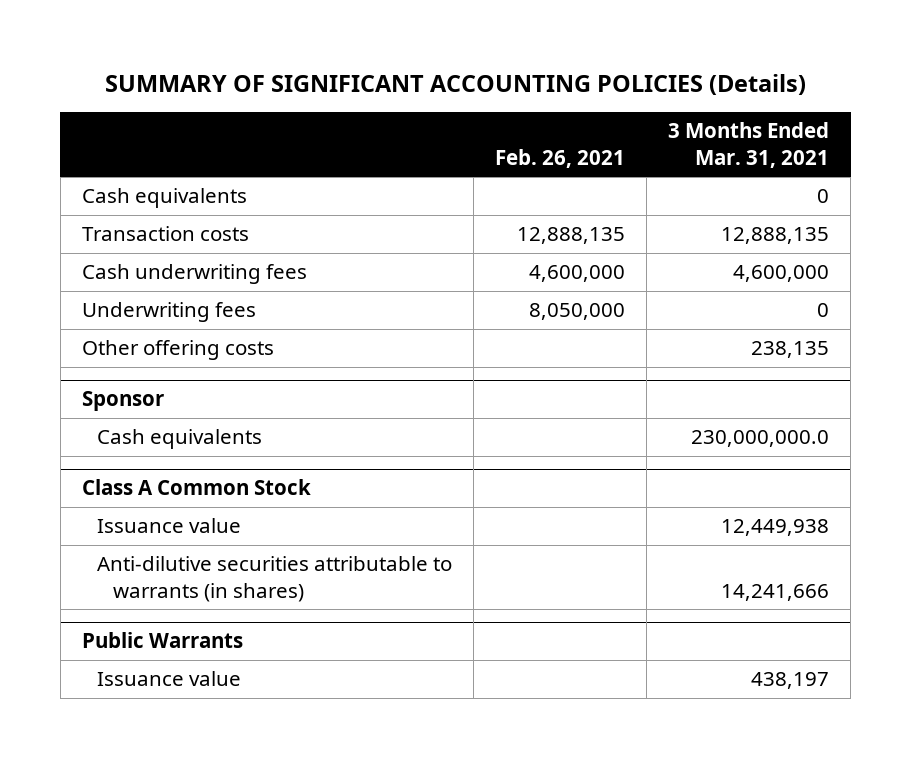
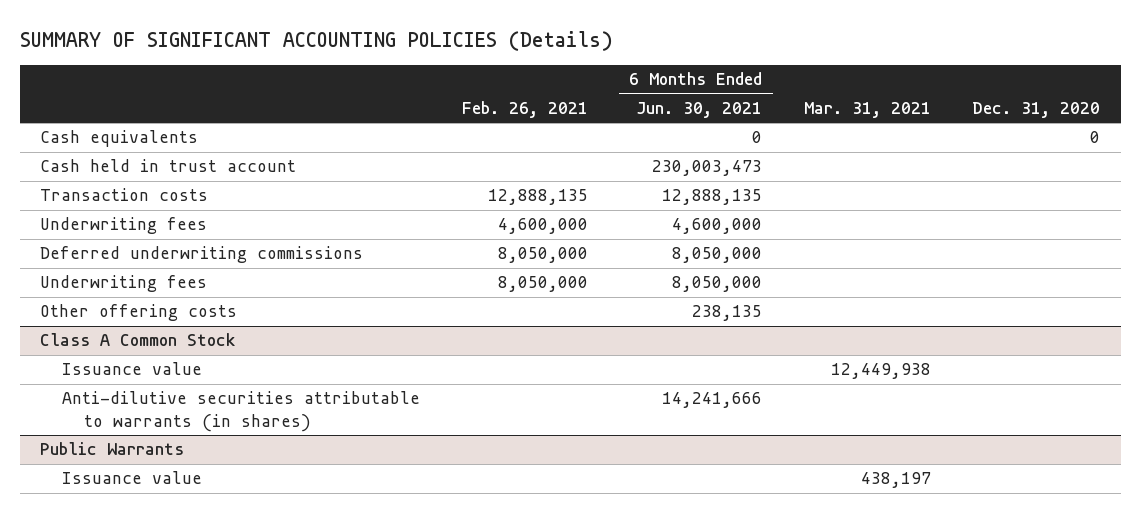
- | Feb. 26, 2021 | 3 Months Ended Mar. 31, 2021
+ | Feb. 26, 2021 | 6 Months Ended Jun. 30, 2021 | Mar. 31, 2021 | Dec. 31, 2020
+ Cash held in trust account | | 230,003,473 | |
- Cash underwriting fees | 4,600,000 | 4,600,000
+ Underwriting fees | 4,600,000 | 4,600,000 | |
+ Deferred underwriting commissions | 8,050,000 | 8,050,000 | |
- Sponsor
- Cash equivalents | | 230,000,000.0

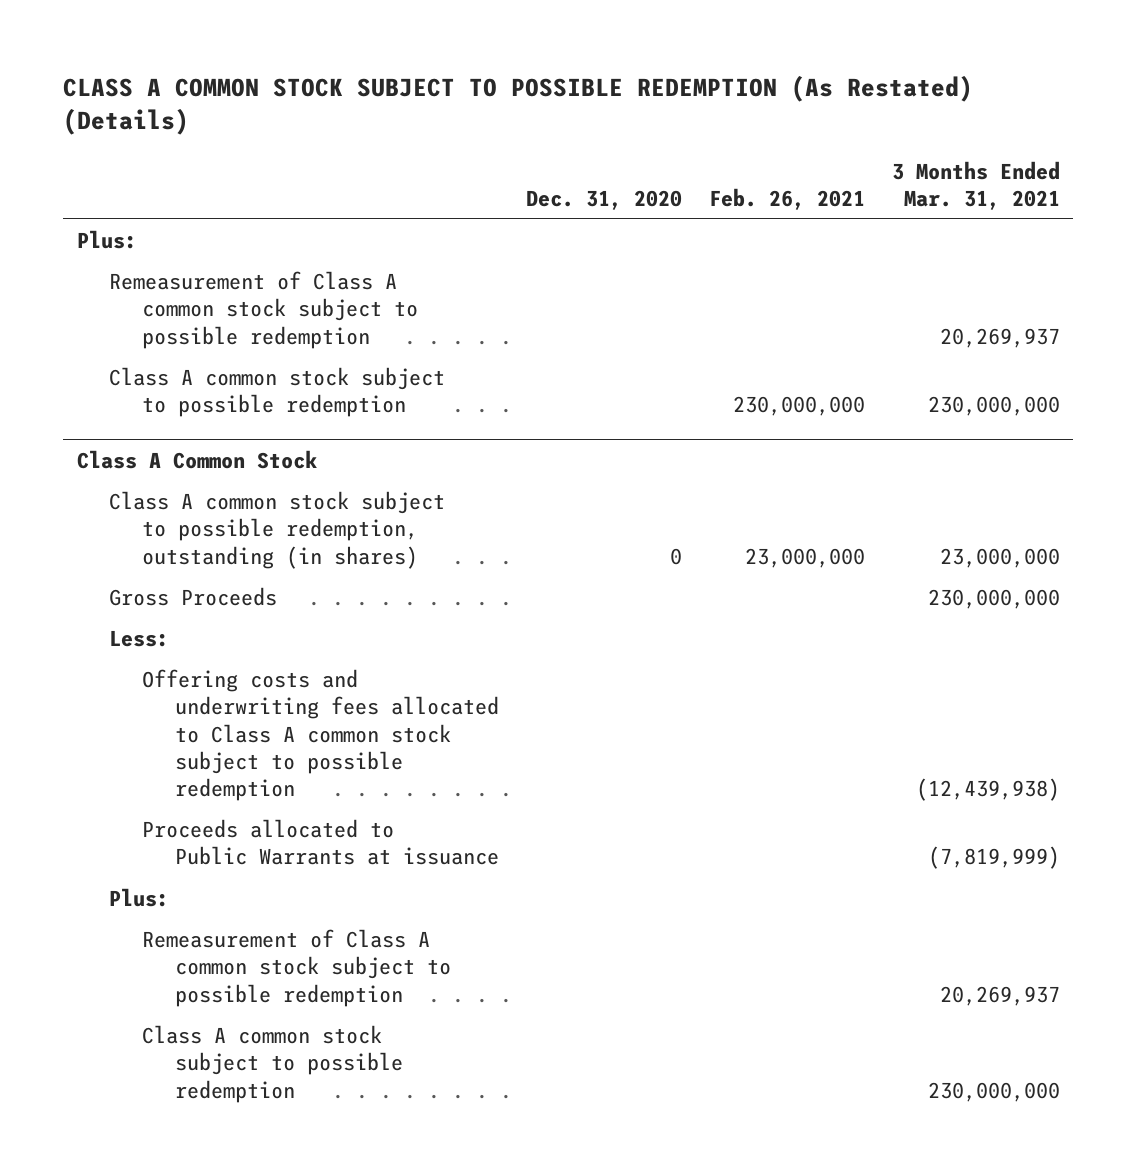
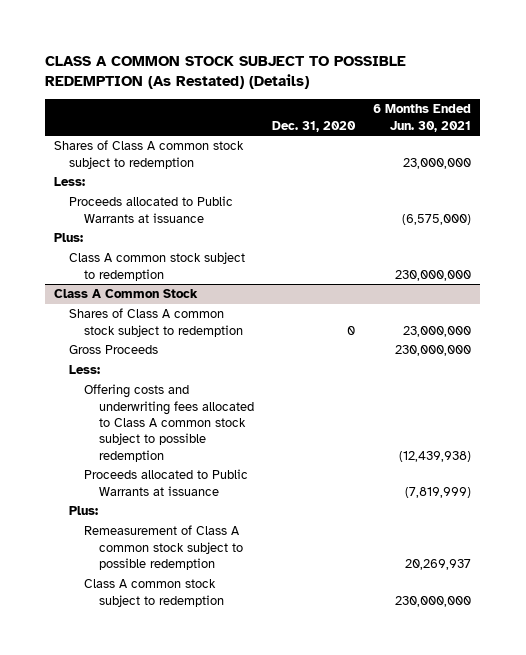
- | Dec. 31, 2020 | Feb. 26, 2021 | 3 Months Ended Mar. 31, 2021
+ | Dec. 31, 2020 | 6 Months Ended Jun. 30, 2021
+ Shares of Class A common stock subject to redemption | | 23,000,000
+ Less:
+ Proceeds allocated to Public Warrants at issuance | | (6,575,000)
- Remeasurement of Class A common stock subject to possible redemption | | | 20,269,937
- Class A common stock subject to possible redemption | | 230,000,000 | 230,000,000
+ Class A common stock subject to redemption | | 230,000,000
@ Class A Common Stock
- Class A common stock subject to possible redemption, outstanding (in shares) | 0 | 23,000,000 | 23,000,000
+ Shares of Class A common stock subject to redemption | 0 | 23,000,000
- Class A common stock subject to possible redemption | | | 230,000,000
+ Class A common stock subject to redemption | | 230,000,000

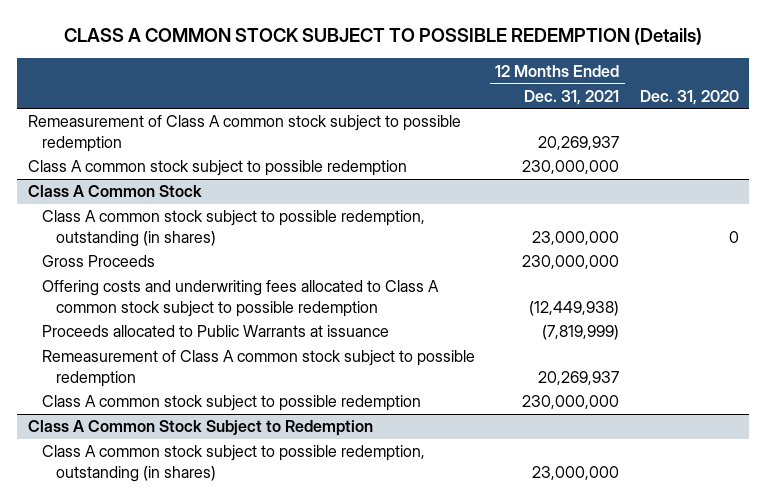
- CLASS A COMMON STOCK SUBJECT TO POSSIBLE REDEMPTION (As Restated) (Details)
+ CLASS A COMMON STOCK SUBJECT TO POSSIBLE REDEMPTION (Details)
- | Dec. 31, 2020 | 6 Months Ended Jun. 30, 2021
+ | 12 Months Ended Dec. 31, 2021 | Dec. 31, 2020
- Shares of Class A common stock subject to redemption | | 23,000,000
- Less:
- Proceeds allocated to Public Warrants at issuance | | (6,575,000)
- Plus:
- Class A common stock subject to redemption | | 230,000,000
+ Remeasurement of Class A common stock subject to possible redemption | 20,269,937 |
+ Class A common stock subject to possible redemption | 230,000,000 |
@ Class A Common Stock
- Shares of Class A common stock subject to redemption | 0 | 23,000,000
+ Class A common stock subject to possible redemption, outstanding (in shares) | 23,000,000 | 0
- Less:
- Plus:
- Class A common stock subject to redemption | | 230,000,000
+ Class A common stock subject to possible redemption | 230,000,000 |
+ Class A Common Stock Subject to Redemption
+ Class A common stock subject to possible redemption, outstanding (in shares) | 23,000,000 |

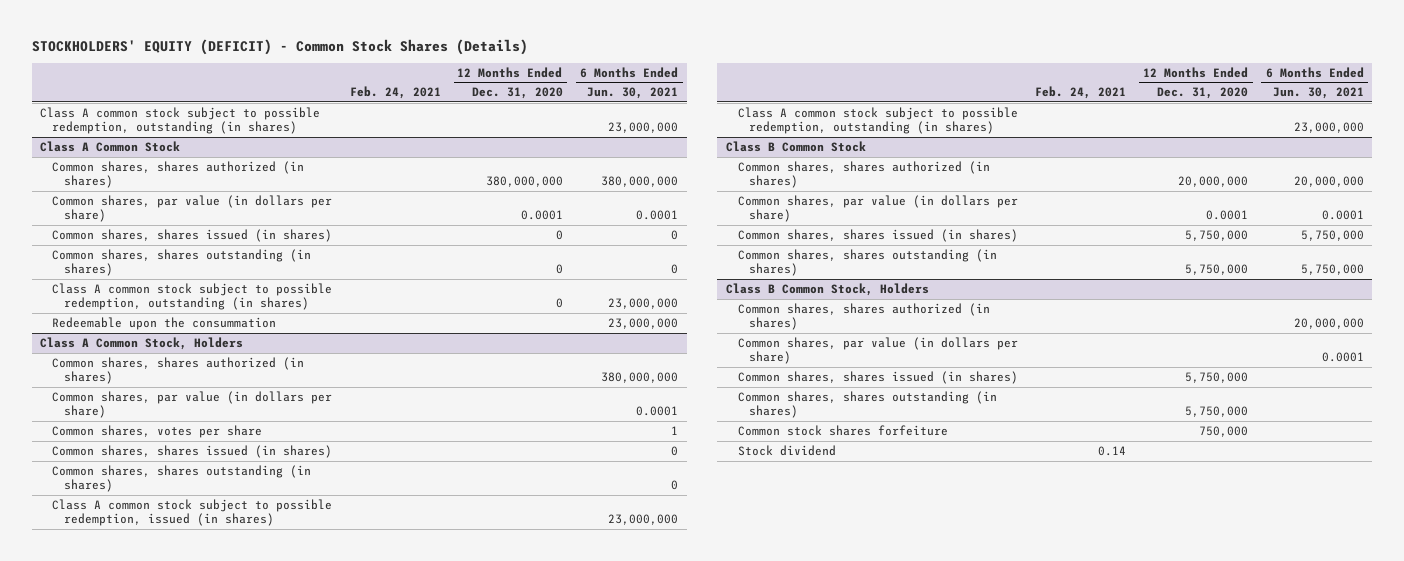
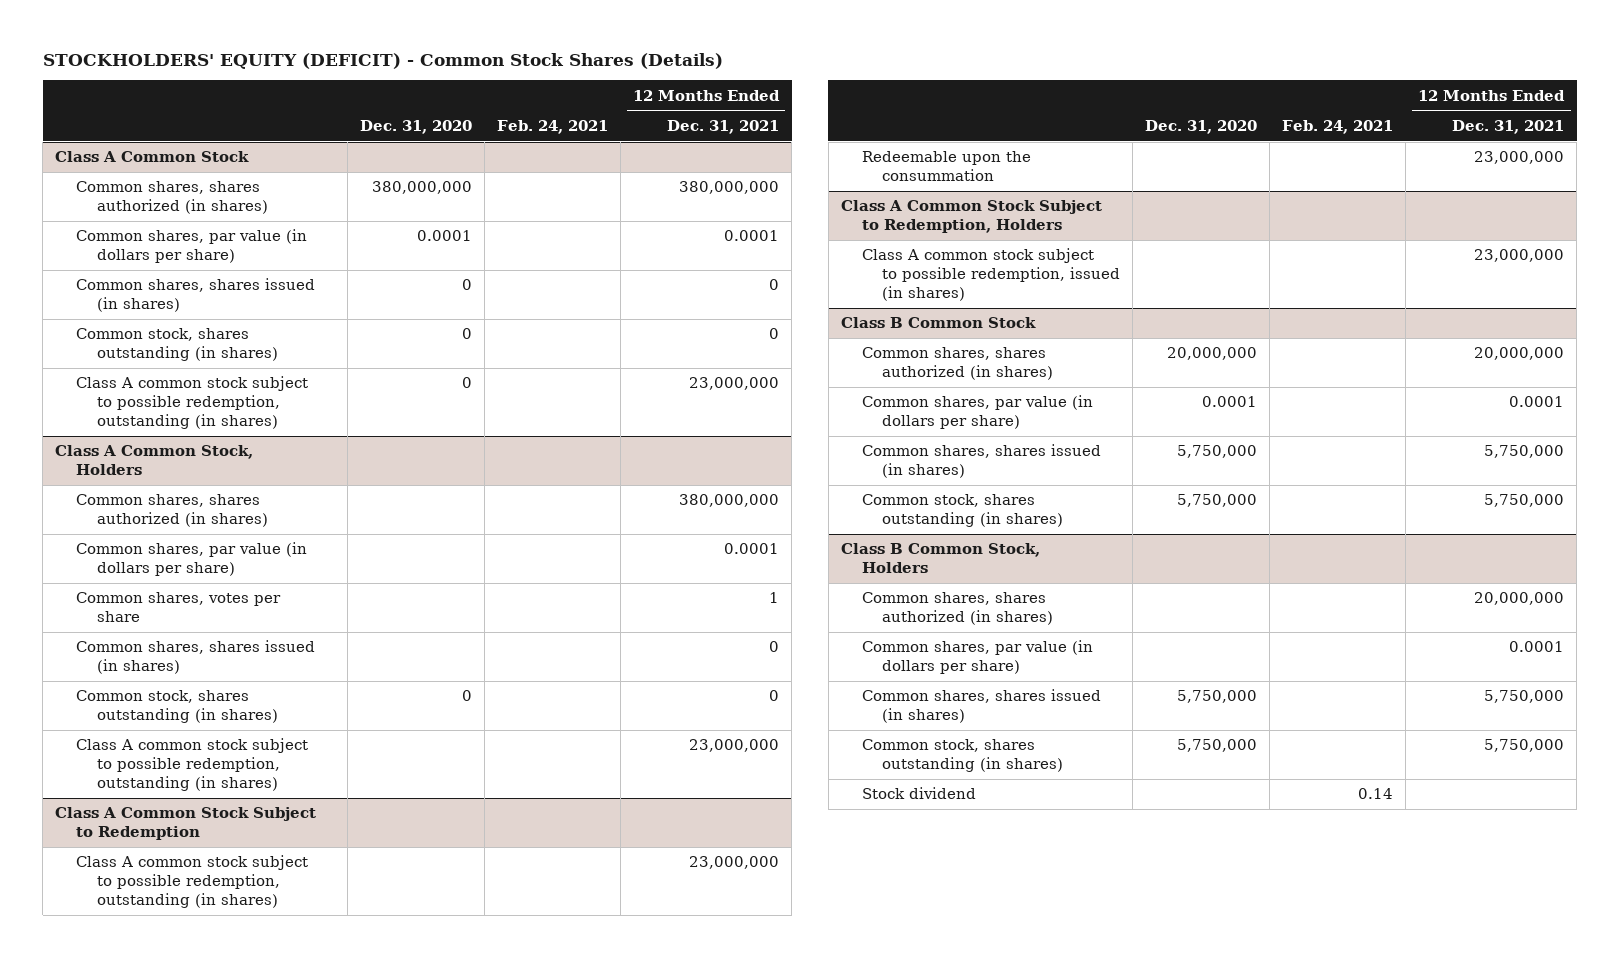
- | Feb. 24, 2021 | 12 Months Ended Dec. 31, 2020 | 6 Months Ended Jun. 30, 2021
+ | Dec. 31, 2020 | Feb. 24, 2021 | 12 Months Ended Dec. 31, 2021
- Class A common stock subject to possible redemption, outstanding (in shares) | | | 23,000,000
@ Class A Common Stock
- Common shares, shares outstanding (in shares) | | 0 | 0
+ Common stock, shares outstanding (in shares) | 0 | | 0
- Redeemable upon the consummation | | | 23,000,000
@ Class A Common Stock, Holders
- Common shares, shares outstanding (in shares) | | | 0
- Class A common stock subject to possible redemption, issued (in shares) | | | 23,000,000
+ Common stock, shares outstanding (in shares) | 0 | | 0
+ Class A Common Stock Subject to Redemption
+ Class A common stock subject to possible redemption, outstanding (in shares) | | | 23,000,000
+ Redeemable upon the consummation | | | 23,000,000
+ Class A Common Stock Subject to Redemption, Holders
+ Class A common stock subject to possible redemption, issued (in shares) | | | 23,000,000
@ Class B Common Stock
- Common shares, shares outstanding (in shares) | | 5,750,000 | 5,750,000
+ Common stock, shares outstanding (in shares) | 5,750,000 | | 5,750,000
@ Class B Common Stock, Holders
- Common shares, shares outstanding (in shares) | | 5,750,000 |
- Common stock shares forfeiture | | 750,000 |
+ Common stock, shares outstanding (in shares) | 5,750,000 | | 5,750,000

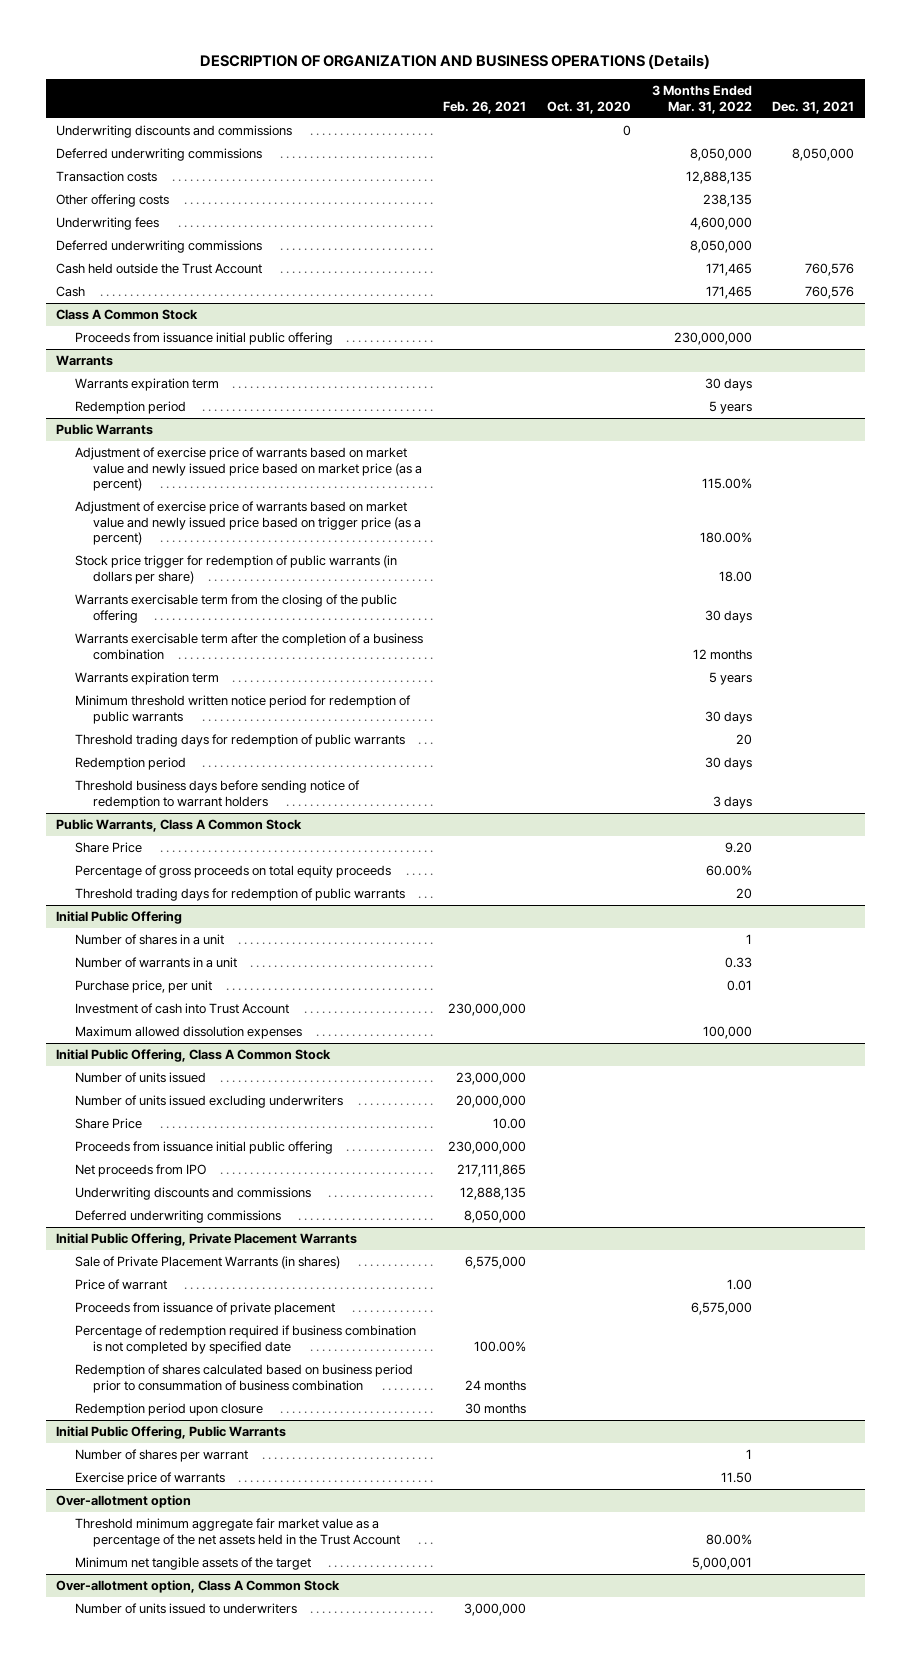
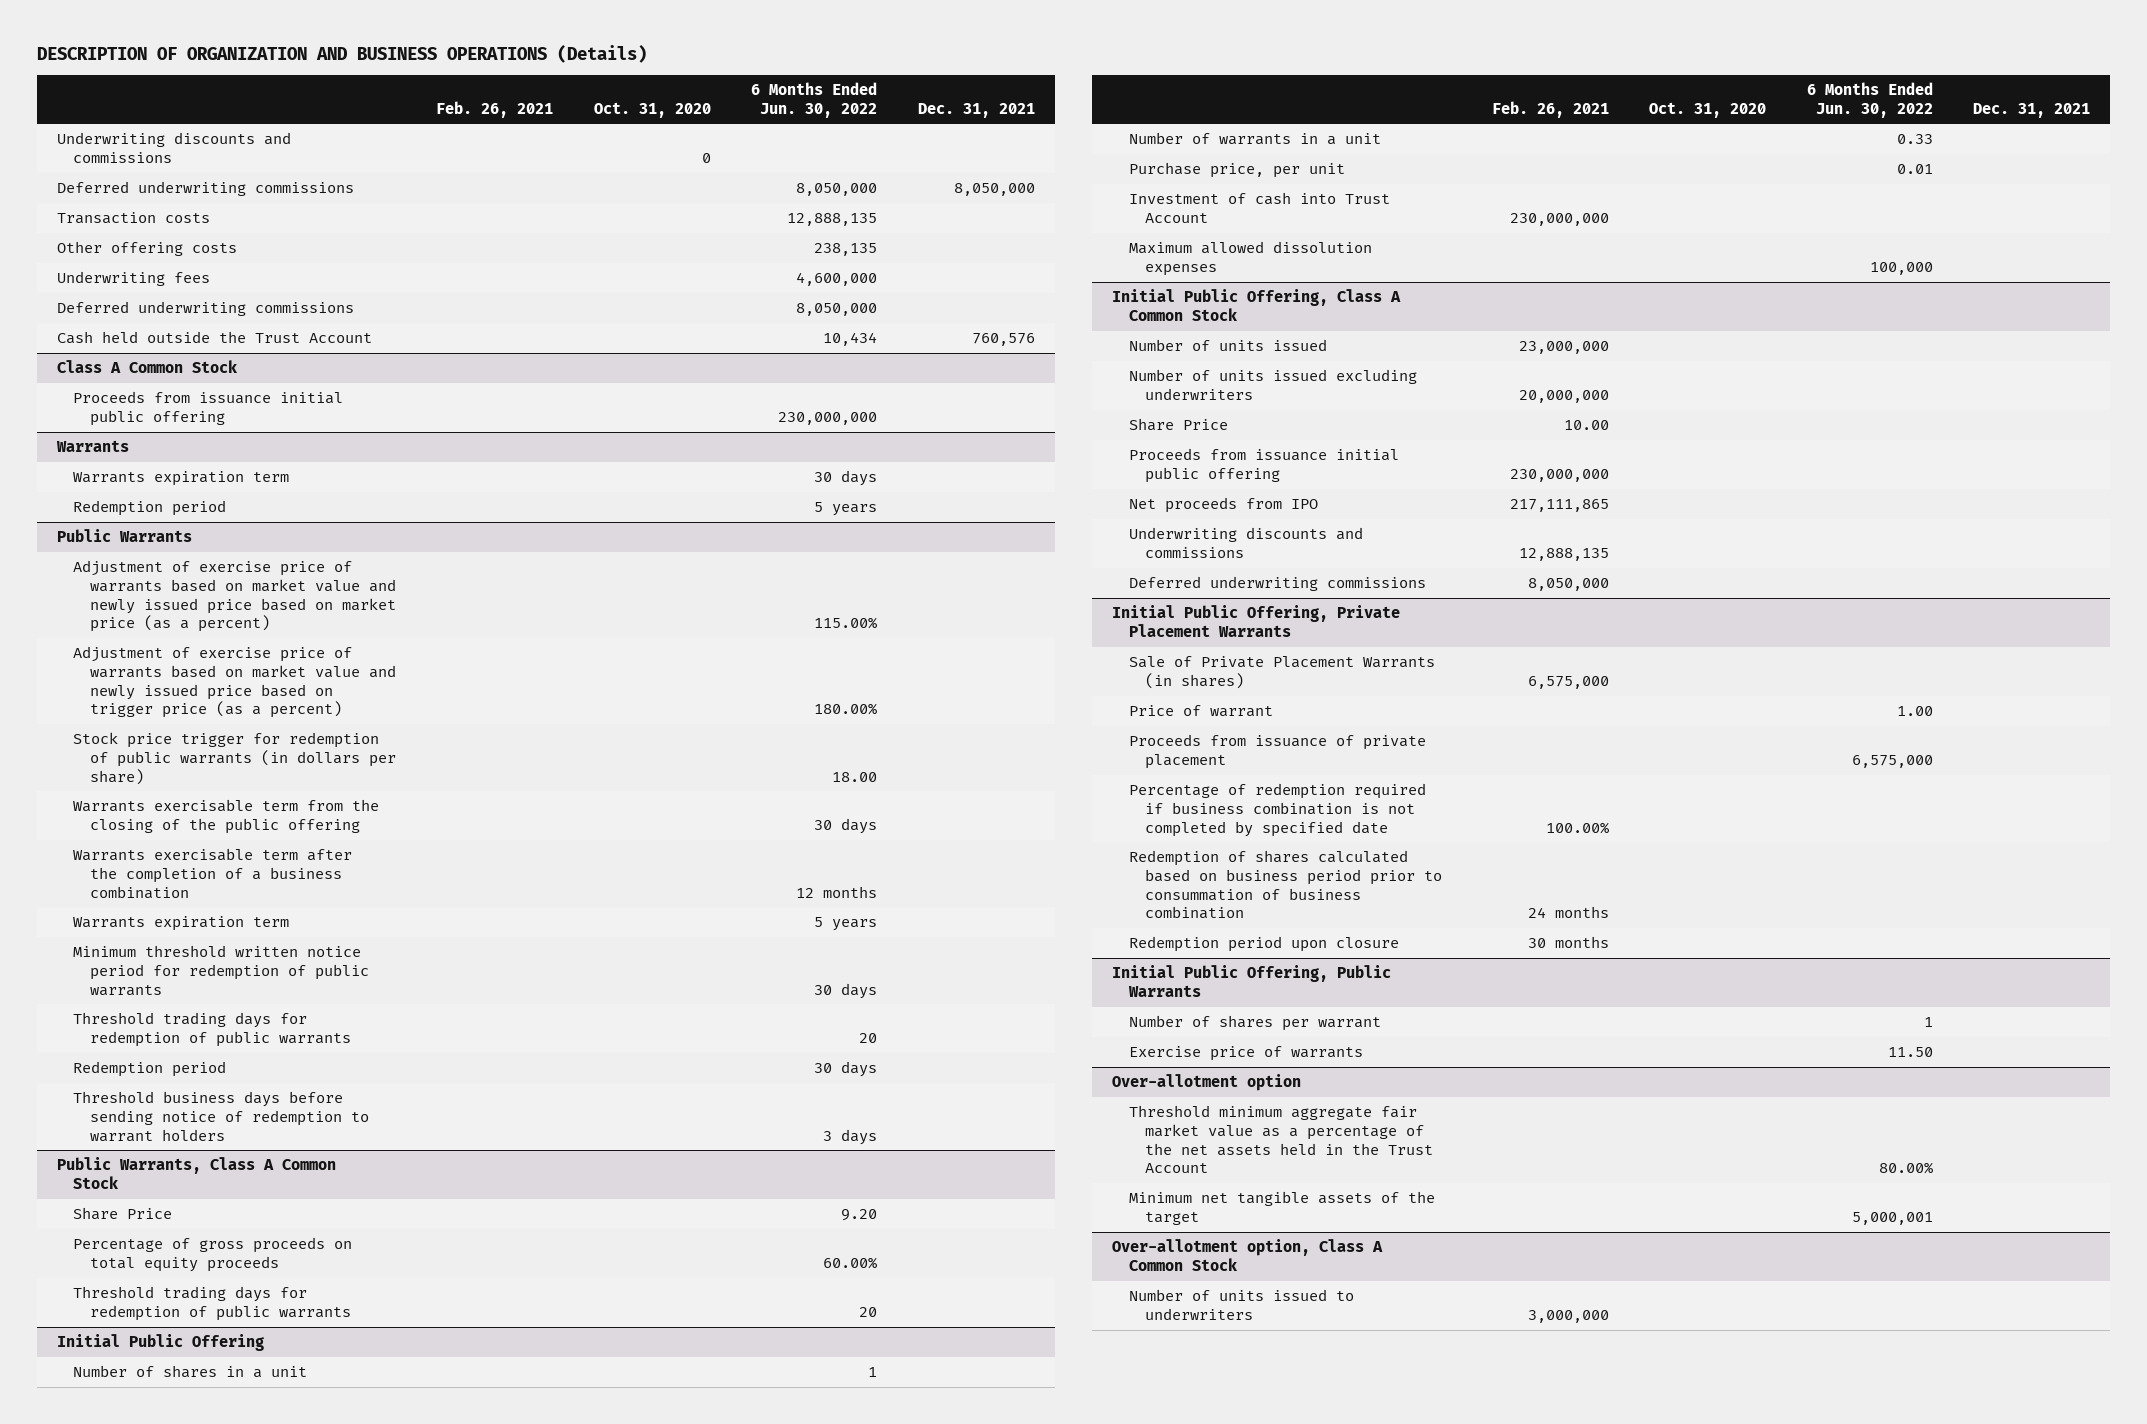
- | Feb. 26, 2021 | Oct. 31, 2020 | 3 Months Ended Mar. 31, 2022 | Dec. 31, 2021
+ | Feb. 26, 2021 | Oct. 31, 2020 | 6 Months Ended Jun. 30, 2022 | Dec. 31, 2021
- Cash | | | 171,465 | 760,576

